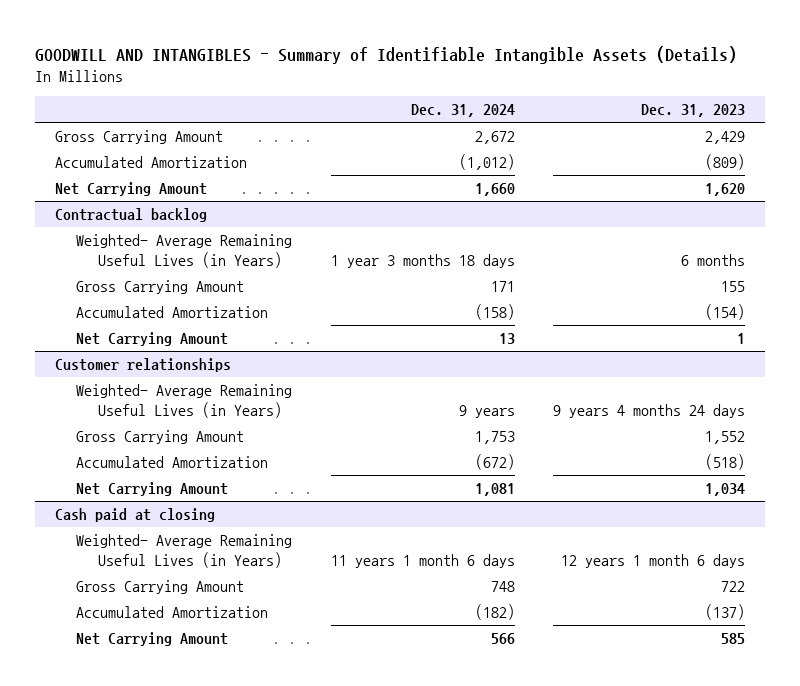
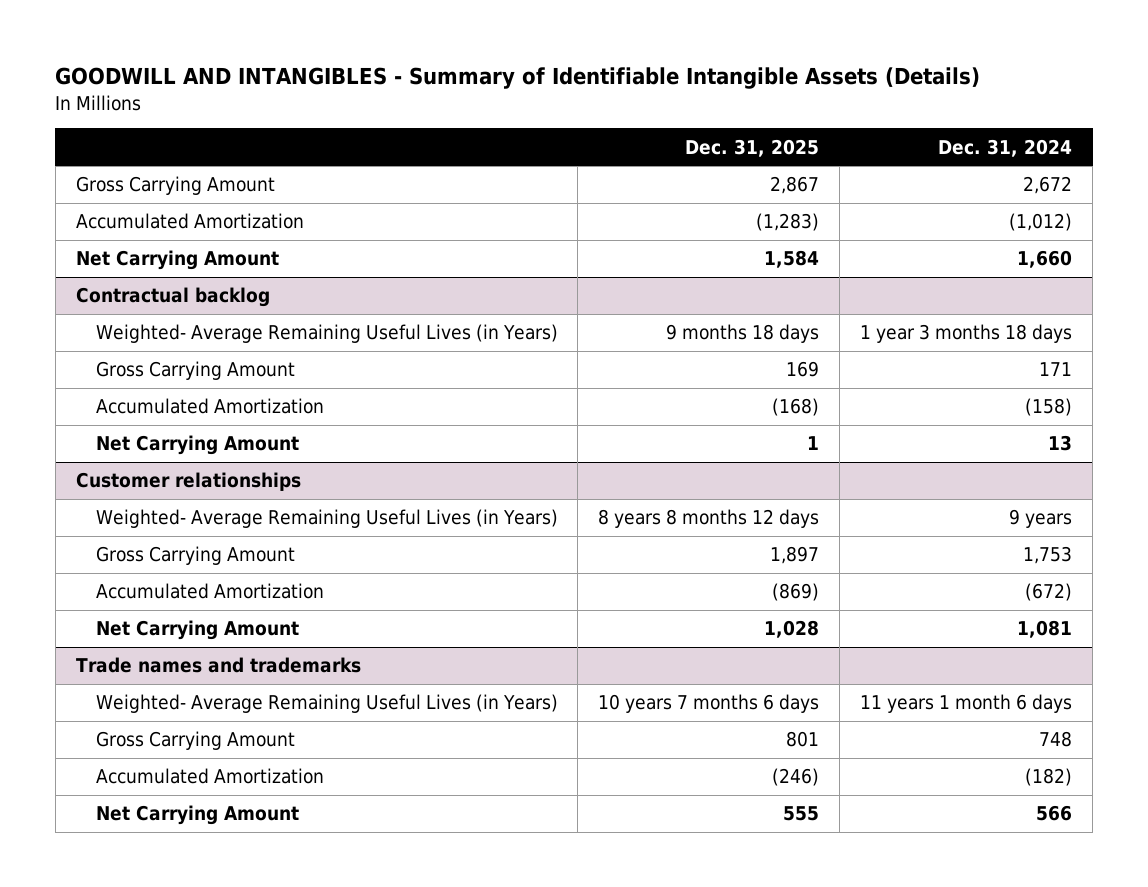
- | Dec. 31, 2024 | Dec. 31, 2023
+ | Dec. 31, 2025 | Dec. 31, 2024
- Cash paid at closing
+ Trade names and trademarks

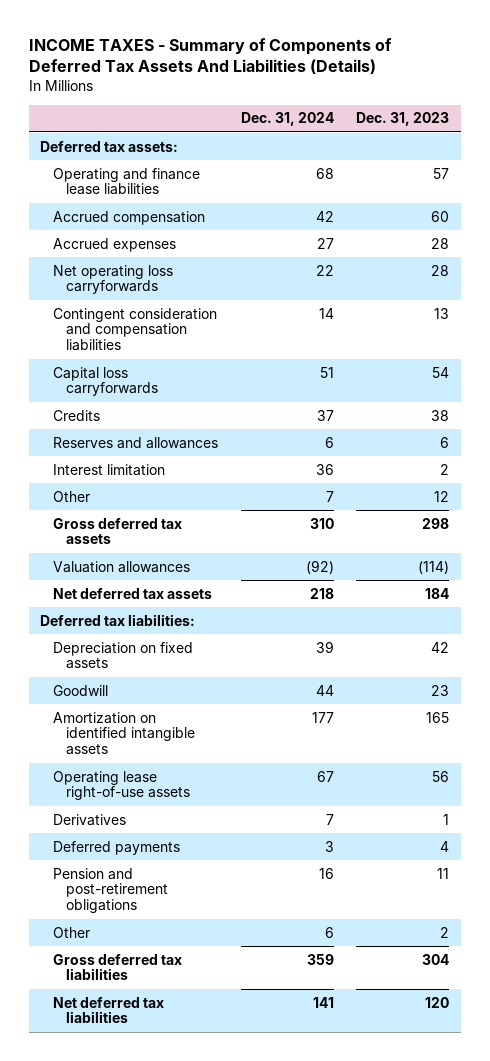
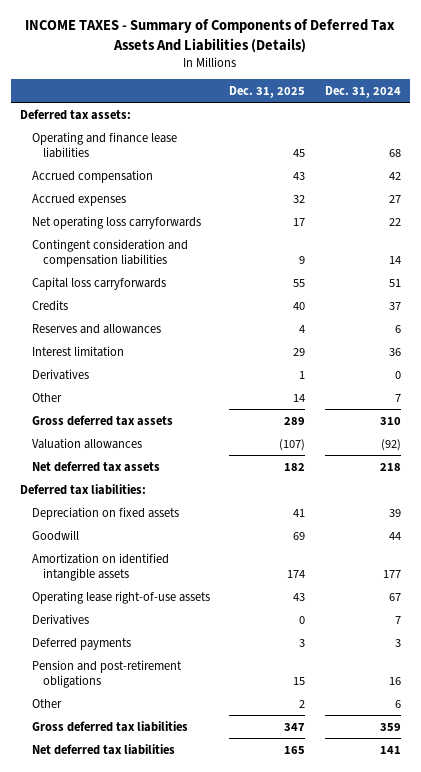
- | Dec. 31, 2024 | Dec. 31, 2023
+ | Dec. 31, 2025 | Dec. 31, 2024
+ Derivatives | 1 | 0

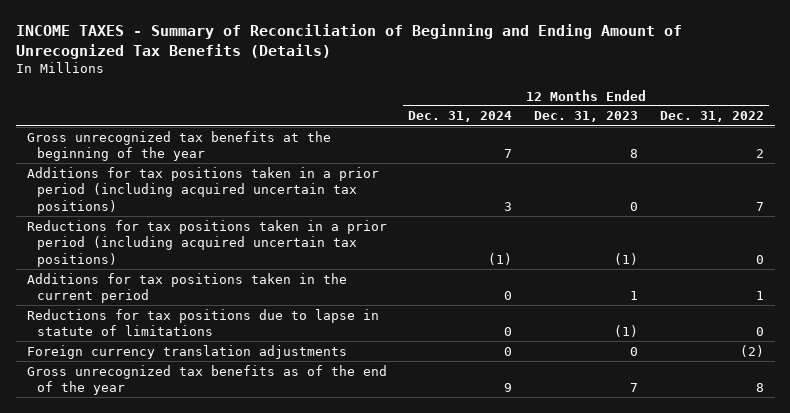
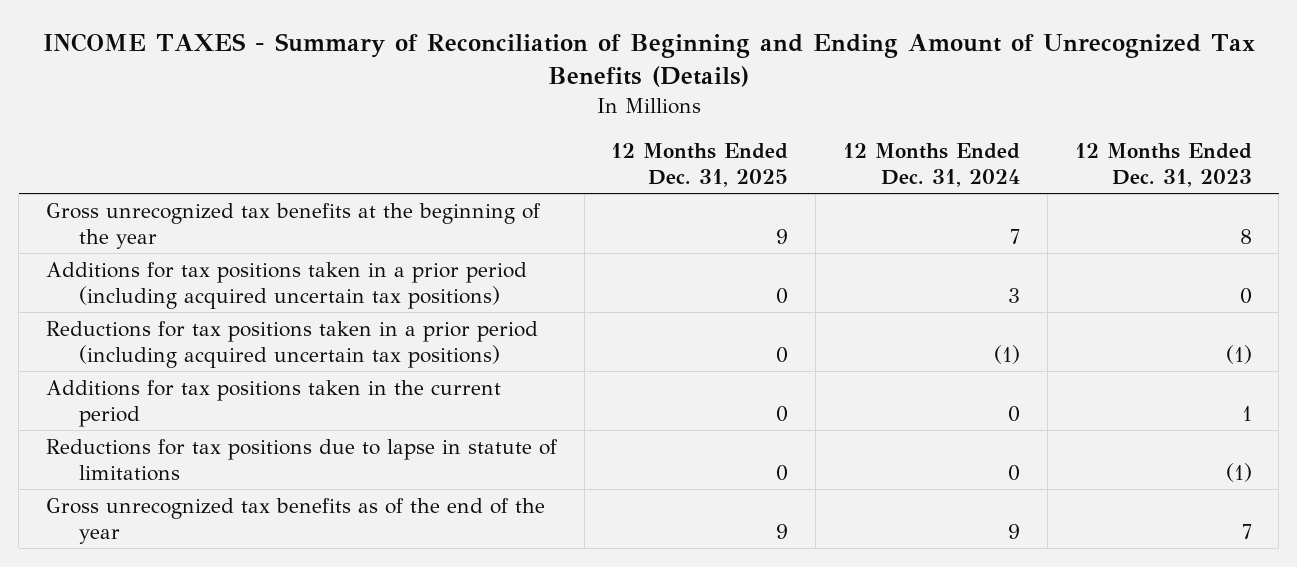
- | 12 Months Ended Dec. 31, 2024 | 12 Months Ended Dec. 31, 2023 | 12 Months Ended Dec. 31, 2022
+ | 12 Months Ended Dec. 31, 2025 | 12 Months Ended Dec. 31, 2024 | 12 Months Ended Dec. 31, 2023
- Foreign currency translation adjustments | 0 | 0 | (2)

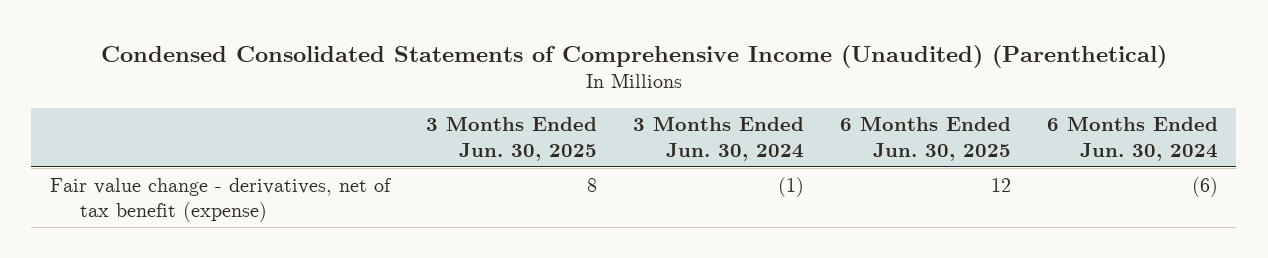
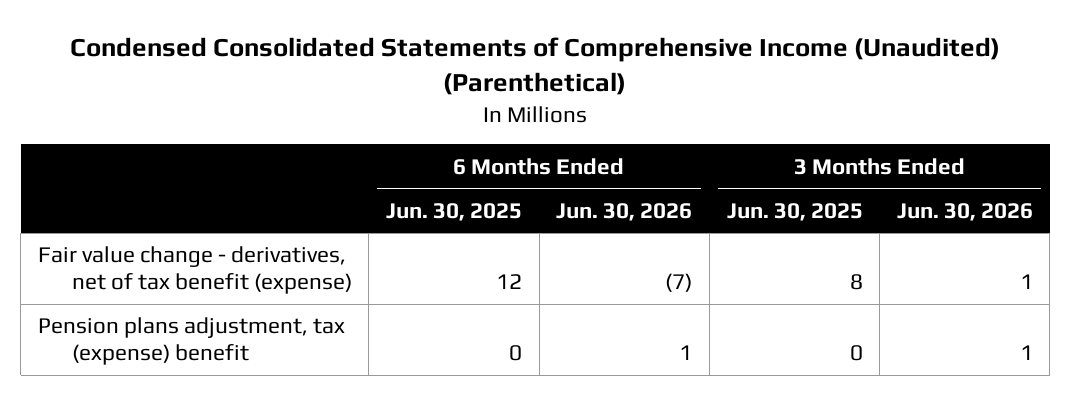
- | 3 Months Ended Jun. 30, 2025 | 3 Months Ended Jun. 30, 2024 | 6 Months Ended Jun. 30, 2025 | 6 Months Ended Jun. 30, 2024
+ | 6 Months Ended Jun. 30, 2025 | 6 Months Ended Jun. 30, 2026 | 3 Months Ended Jun. 30, 2025 | 3 Months Ended Jun. 30, 2026
+ Pension plans adjustment, tax (expense) benefit | 0 | 1 | 0 | 1

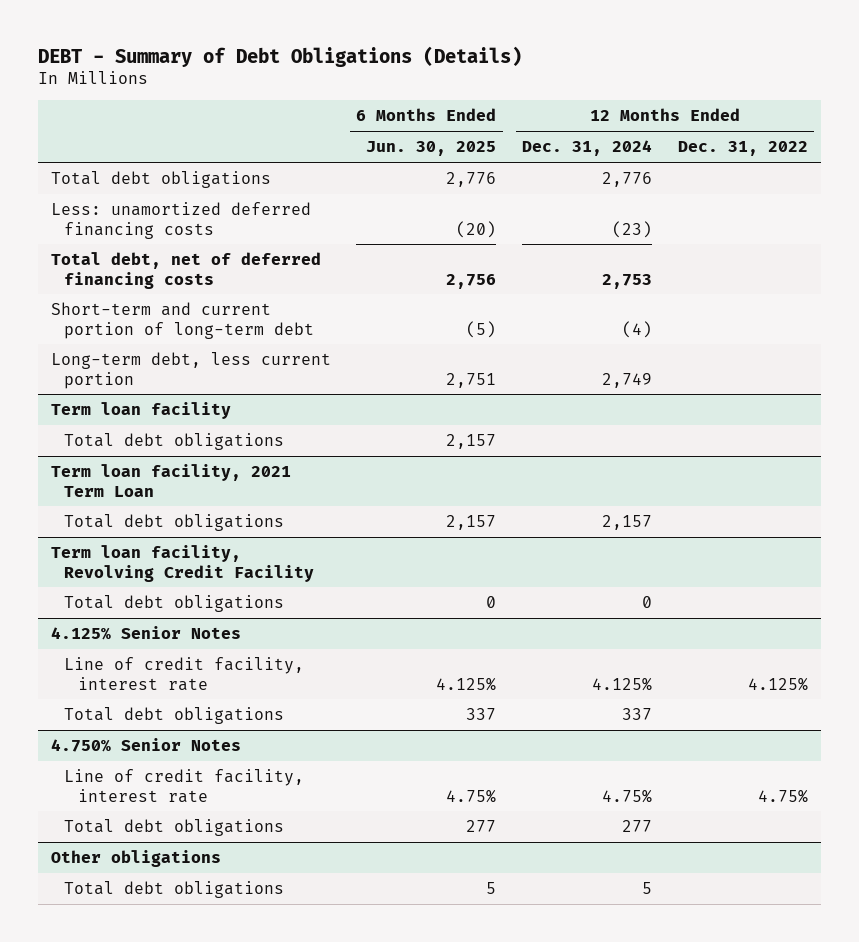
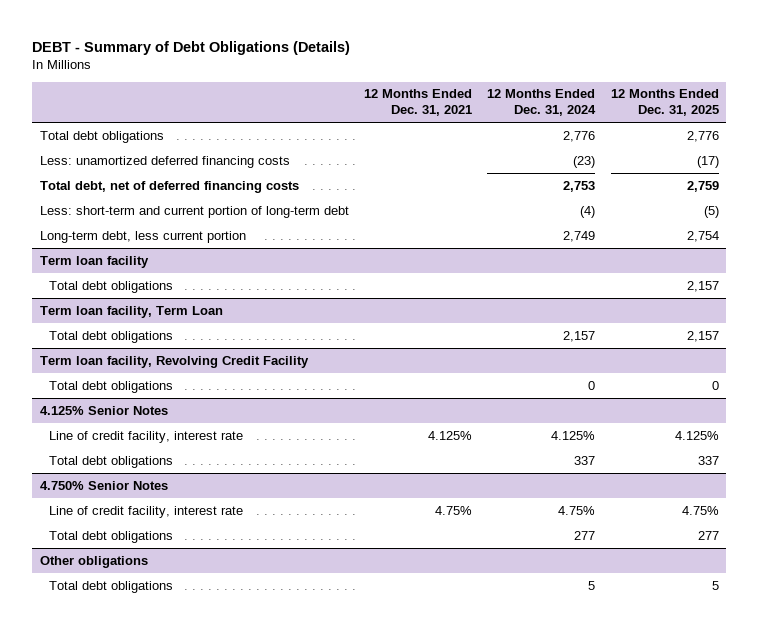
- | 6 Months Ended Jun. 30, 2025 | 12 Months Ended Dec. 31, 2024 | 12 Months Ended Dec. 31, 2022
+ | 12 Months Ended Dec. 31, 2021 | 12 Months Ended Dec. 31, 2024 | 12 Months Ended Dec. 31, 2025
- Short-term and current portion of long-term debt | (5) | (4) |
+ Less: short-term and current portion of long-term debt | | (4) | (5)
- Term loan facility, 2021 Term Loan
+ Term loan facility, Term Loan

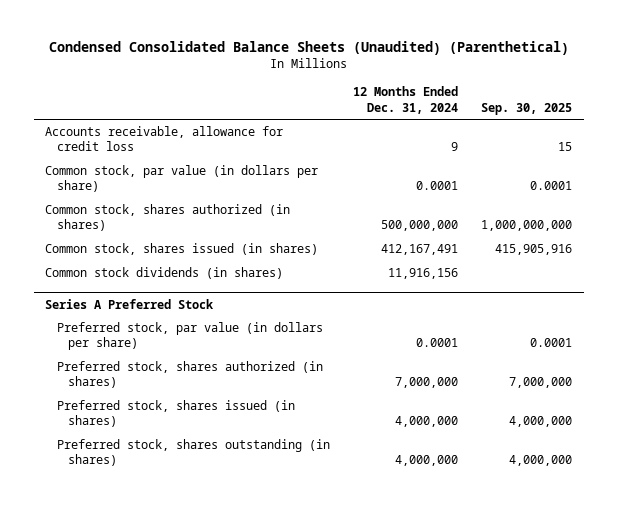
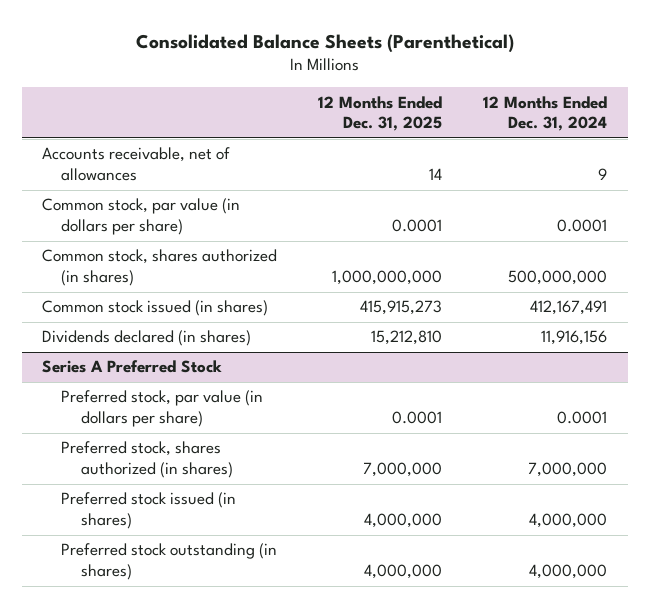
- Condensed Consolidated Balance Sheets (Unaudited) (Parenthetical)
+ Consolidated Balance Sheets (Parenthetical)
- | 12 Months Ended Dec. 31, 2024 | Sep. 30, 2025
+ | 12 Months Ended Dec. 31, 2025 | 12 Months Ended Dec. 31, 2024
- Accounts receivable, allowance for credit loss | 9 | 15
+ Accounts receivable, net of allowances | 14 | 9
- Common stock, shares issued (in shares) | 412,167,491 | 415,905,916
- Common stock dividends (in shares) | 11,916,156 |
+ Common stock issued (in shares) | 415,915,273 | 412,167,491
+ Dividends declared (in shares) | 15,212,810 | 11,916,156
@ Series A Preferred Stock
- Preferred stock, shares issued (in shares) | 4,000,000 | 4,000,000
- Preferred stock, shares outstanding (in shares) | 4,000,000 | 4,000,000
+ Preferred stock issued (in shares) | 4,000,000 | 4,000,000
+ Preferred stock outstanding (in shares) | 4,000,000 | 4,000,000

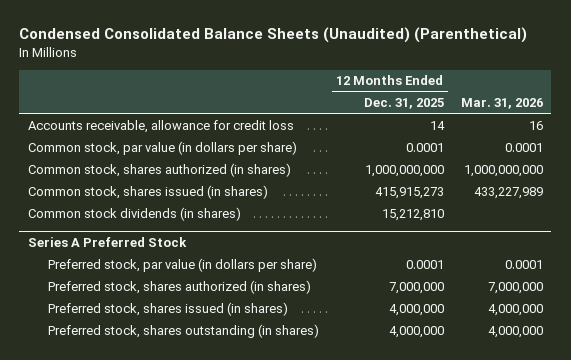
- Consolidated Balance Sheets (Parenthetical)
+ Condensed Consolidated Balance Sheets (Unaudited) (Parenthetical)
- | 12 Months Ended Dec. 31, 2025 | 12 Months Ended Dec. 31, 2024
+ | 12 Months Ended Dec. 31, 2025 | Mar. 31, 2026
- Accounts receivable, net of allowances | 14 | 9
+ Accounts receivable, allowance for credit loss | 14 | 16
- Common stock issued (in shares) | 415,915,273 | 412,167,491
- Dividends declared (in shares) | 15,212,810 | 11,916,156
+ Common stock, shares issued (in shares) | 415,915,273 | 433,227,989
+ Common stock dividends (in shares) | 15,212,810 |
@ Series A Preferred Stock
- Preferred stock issued (in shares) | 4,000,000 | 4,000,000
- Preferred stock outstanding (in shares) | 4,000,000 | 4,000,000
+ Preferred stock, shares issued (in shares) | 4,000,000 | 4,000,000
+ Preferred stock, shares outstanding (in shares) | 4,000,000 | 4,000,000

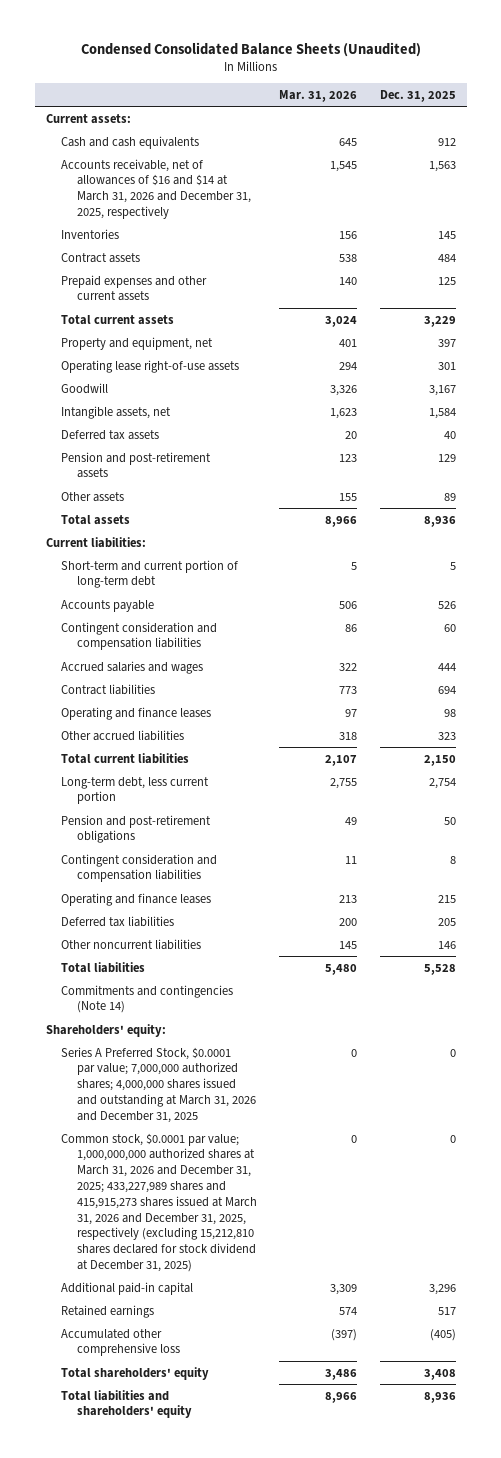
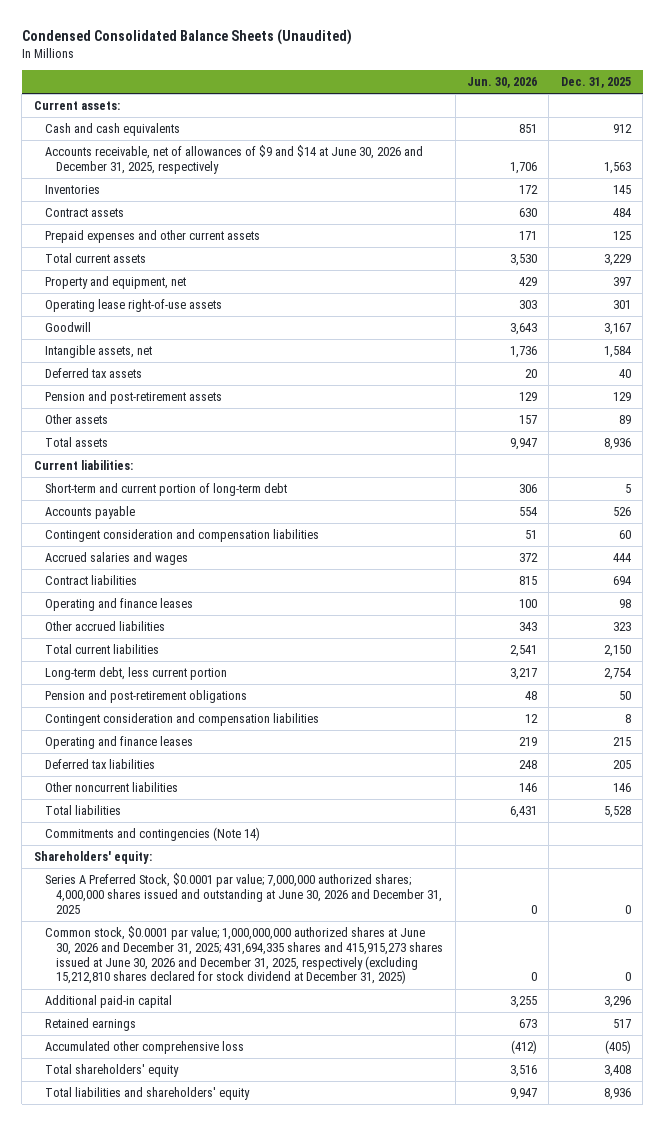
- | Mar. 31, 2026 | Dec. 31, 2025
+ | Jun. 30, 2026 | Dec. 31, 2025
- Accounts receivable, net of allowances of $16 and $14 at March 31, 2026 and December 31, 2025, respectively | 1,545 | 1,563
+ Accounts receivable, net of allowances of $9 and $14 at June 30, 2026 and December 31, 2025, respectively | 1,706 | 1,563
- Series A Preferred Stock, $0.0001 par value; 7,000,000 authorized shares; 4,000,000 shares issued and outstanding at March 31, 2026 and December 31, 2025 | 0 | 0
- Common stock, $0.0001 par value; 1,000,000,000 authorized shares at March 31, 2026 and December 31, 2025; 433,227,989 shares and 415,915,273 shares issued at March 31, 2026 and December 31, 2025, respectively (excluding 15,212,810 shares declared for stock dividend at December 31, 2025) | 0 | 0
+ Series A Preferred Stock, $0.0001 par value; 7,000,000 authorized shares; 4,000,000 shares issued and outstanding at June 30, 2026 and December 31, 2025 | 0 | 0
+ Common stock, $0.0001 par value; 1,000,000,000 authorized shares at June 30, 2026 and December 31, 2025; 431,694,335 shares and 415,915,273 shares issued at June 30, 2026 and December 31, 2025, respectively (excluding 15,212,810 shares declared for stock dividend at December 31, 2025) | 0 | 0

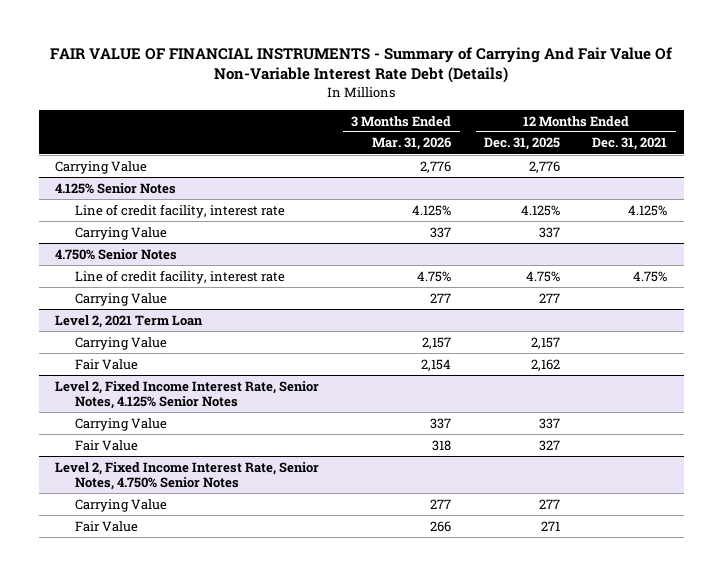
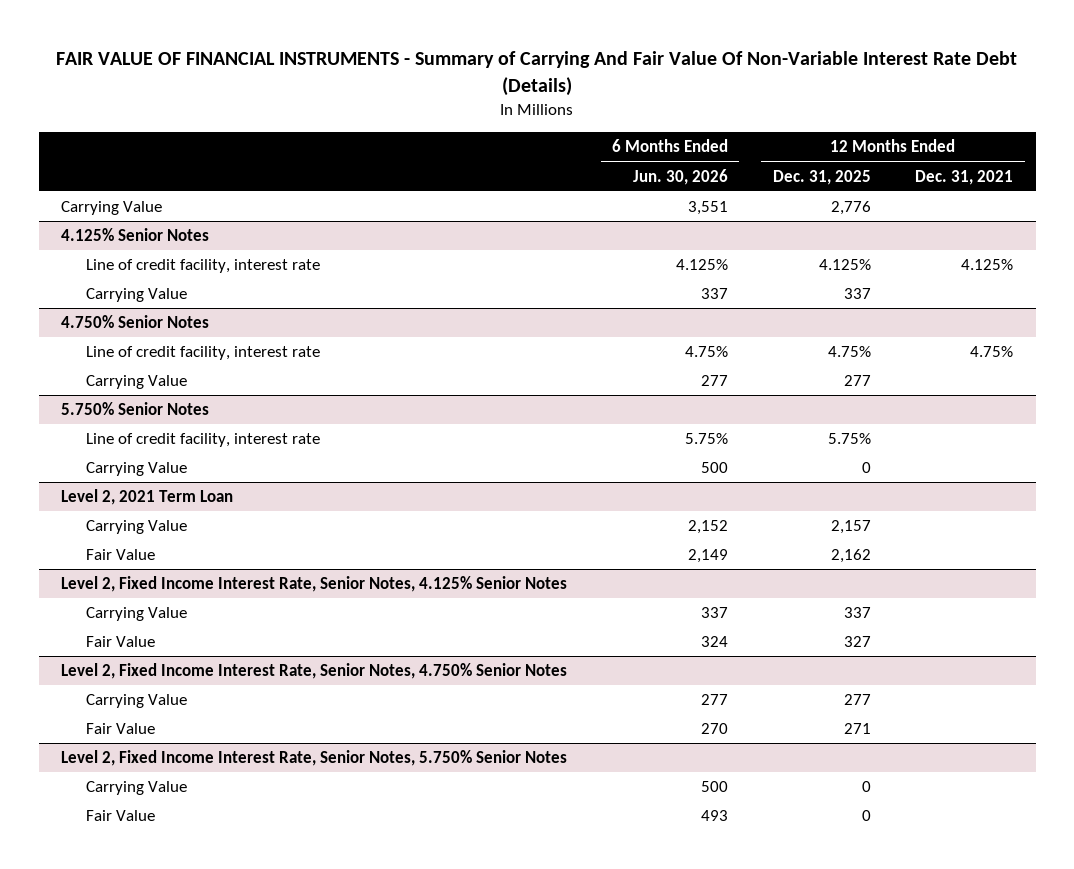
- | 3 Months Ended Mar. 31, 2026 | 12 Months Ended Dec. 31, 2025 | 12 Months Ended Dec. 31, 2021
+ | 6 Months Ended Jun. 30, 2026 | 12 Months Ended Dec. 31, 2025 | 12 Months Ended Dec. 31, 2021
+ 5.750% Senior Notes
+ Line of credit facility, interest rate | 5.75% | 5.75% |
+ Carrying Value | 500 | 0 |
+ Level 2, Fixed Income Interest Rate, Senior Notes, 5.750% Senior Notes
+ Carrying Value | 500 | 0 |
+ Fair Value | 493 | 0 |

